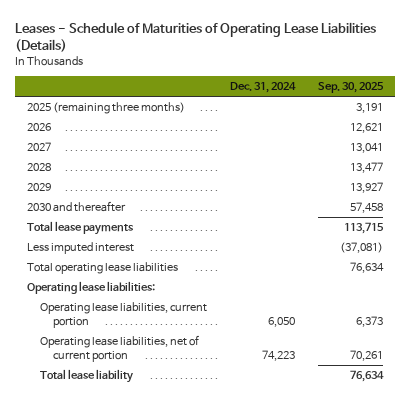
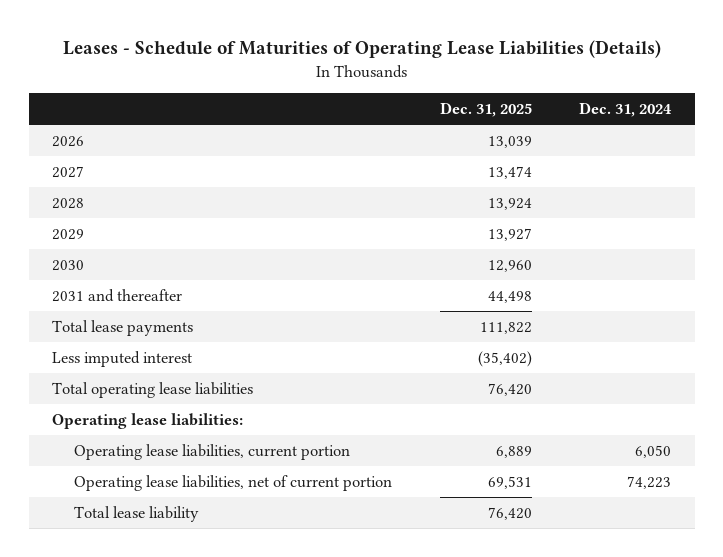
- | Dec. 31, 2024 | Sep. 30, 2025
+ | Dec. 31, 2025 | Dec. 31, 2024
- 2025 (remaining three months) | | 3,191
- 2030 and thereafter | | 57,458
+ 2030 | 12,960 |
+ 2031 and thereafter | 44,498 |

